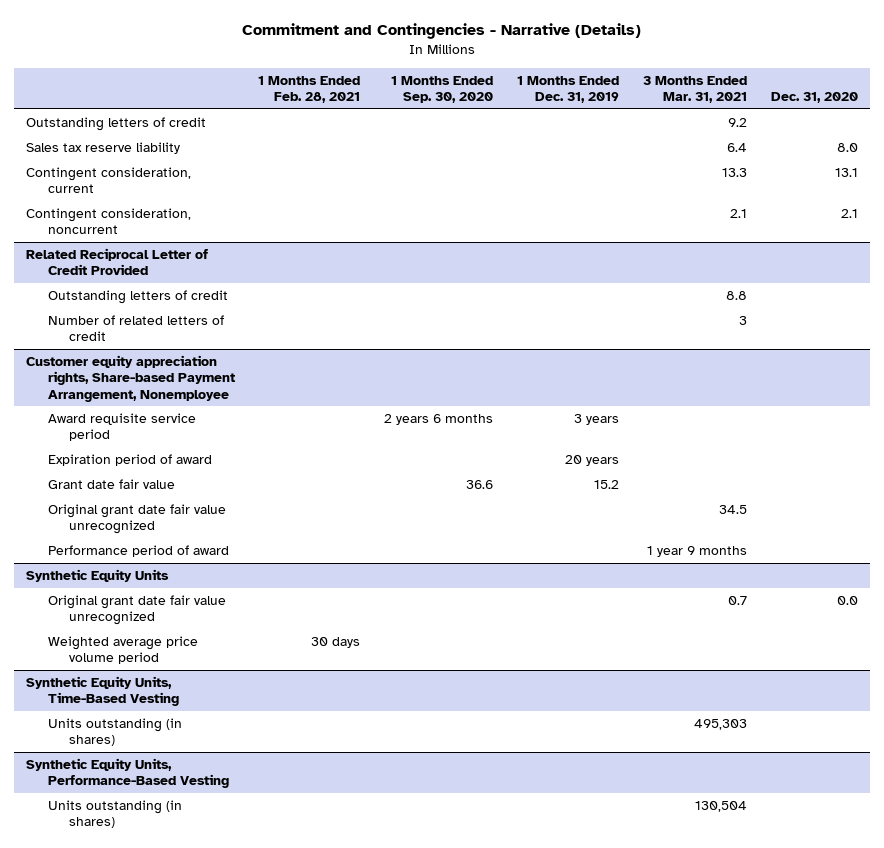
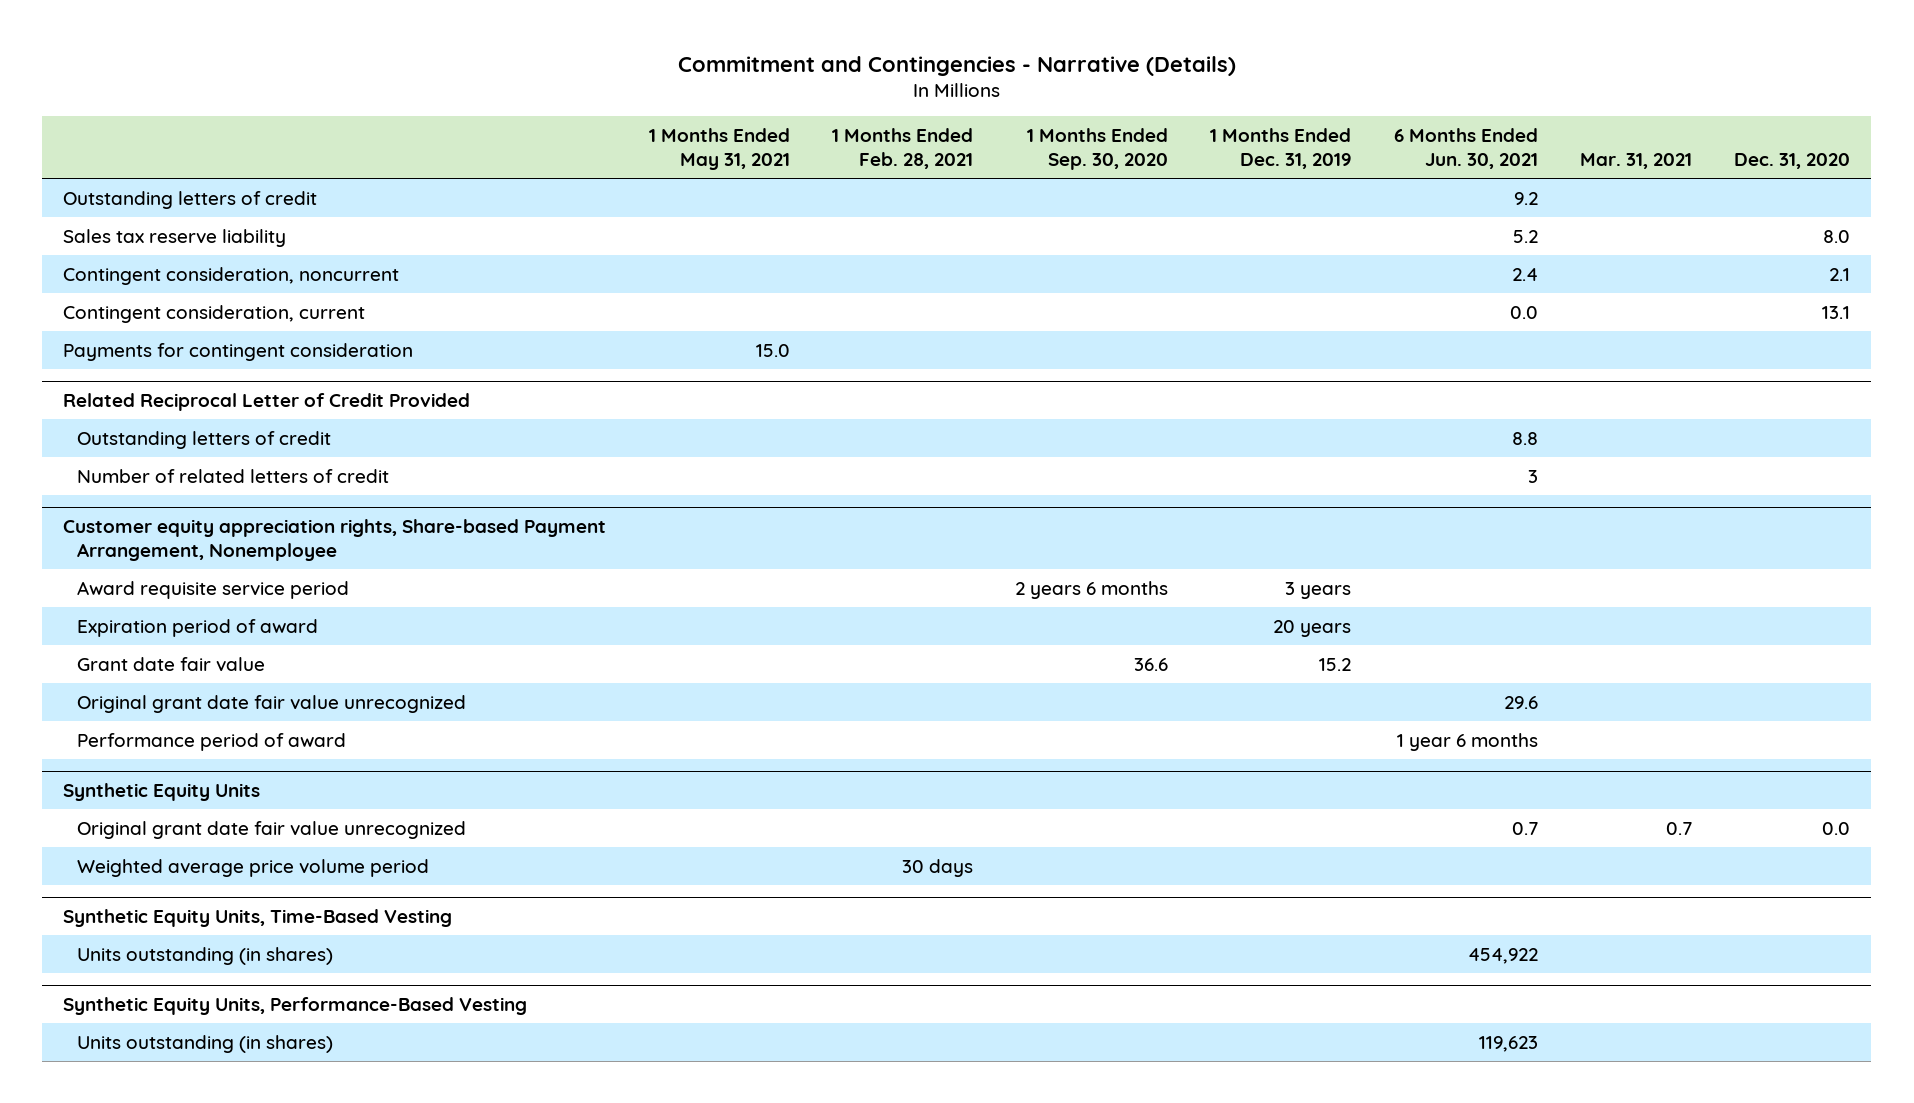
- | 1 Months Ended Feb. 28, 2021 | 1 Months Ended Sep. 30, 2020 | 1 Months Ended Dec. 31, 2019 | 3 Months Ended Mar. 31, 2021 | Dec. 31, 2020
+ | 1 Months Ended May 31, 2021 | 1 Months Ended Feb. 28, 2021 | 1 Months Ended Sep. 30, 2020 | 1 Months Ended Dec. 31, 2019 | 6 Months Ended Jun. 30, 2021 | Mar. 31, 2021 | Dec. 31, 2020
moved down: Contingent consideration, current | | | | | 0.0 | | 13.1
+ Payments for contingent consideration | 15.0 | | | | | |

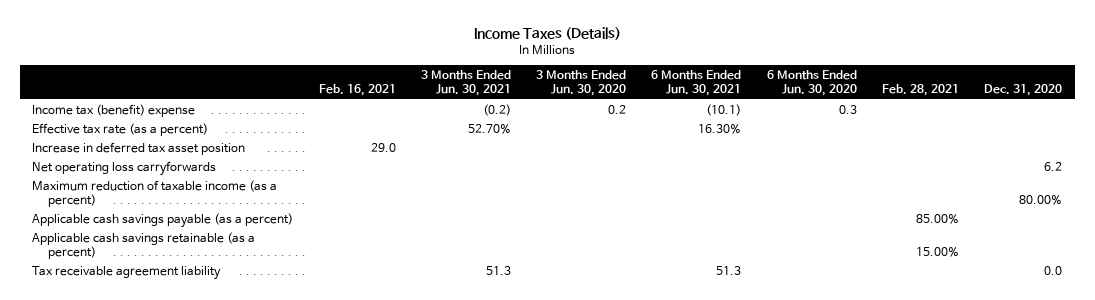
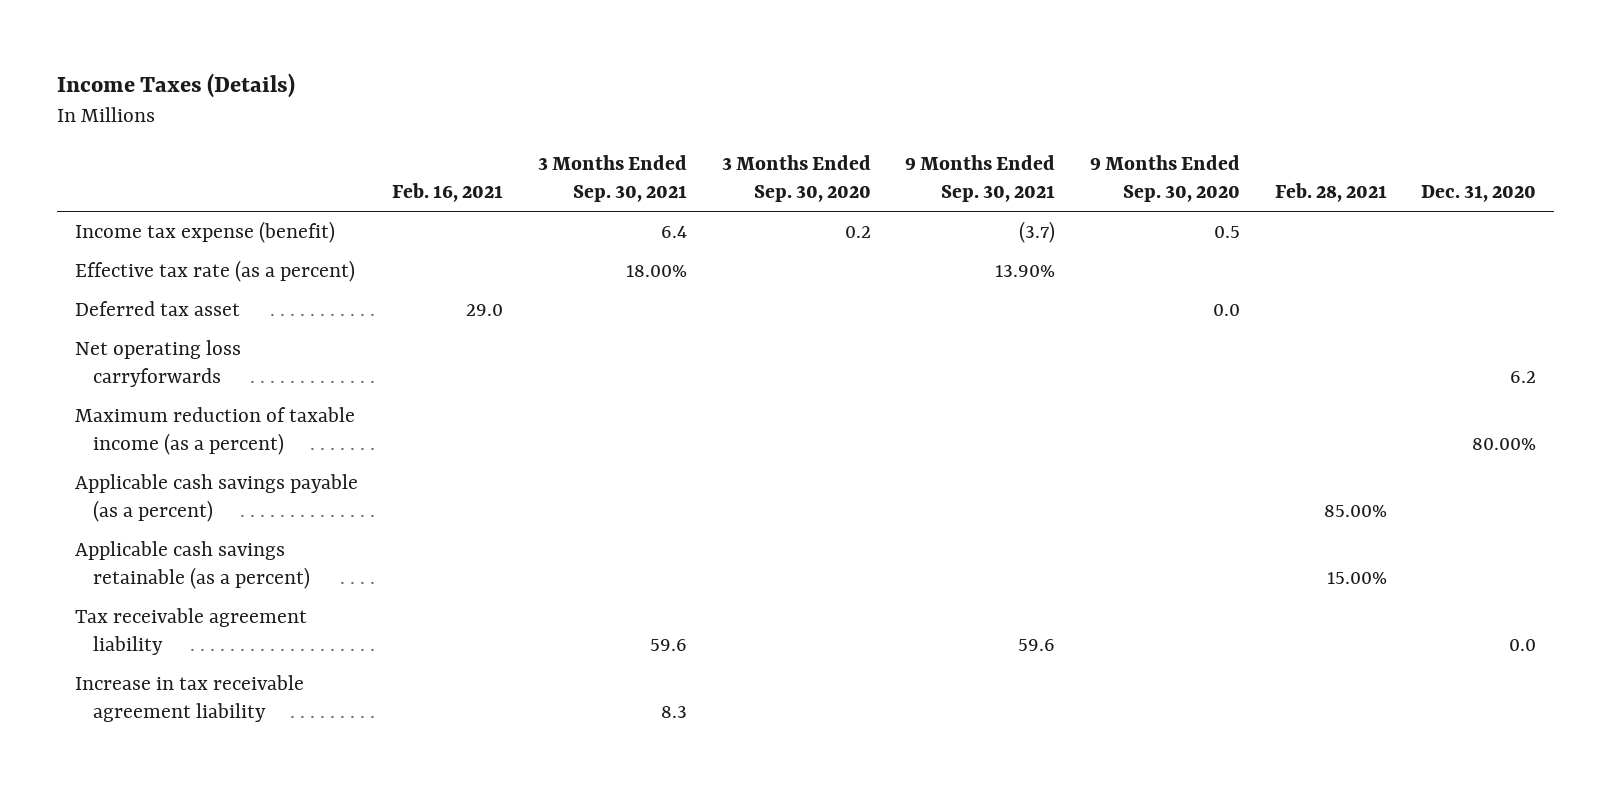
- | Feb. 16, 2021 | 3 Months Ended Jun. 30, 2021 | 3 Months Ended Jun. 30, 2020 | 6 Months Ended Jun. 30, 2021 | 6 Months Ended Jun. 30, 2020 | Feb. 28, 2021 | Dec. 31, 2020
+ | Feb. 16, 2021 | 3 Months Ended Sep. 30, 2021 | 3 Months Ended Sep. 30, 2020 | 9 Months Ended Sep. 30, 2021 | 9 Months Ended Sep. 30, 2020 | Feb. 28, 2021 | Dec. 31, 2020
- Income tax (benefit) expense | | (0.2) | 0.2 | (10.1) | 0.3 | |
+ Income tax expense (benefit) | | 6.4 | 0.2 | (3.7) | 0.5 | |
- Increase in deferred tax asset position | 29.0 | | | | | |
+ Deferred tax asset | 29.0 | | | | 0.0 | |
+ Increase in tax receivable agreement liability | | 8.3 | | | | |

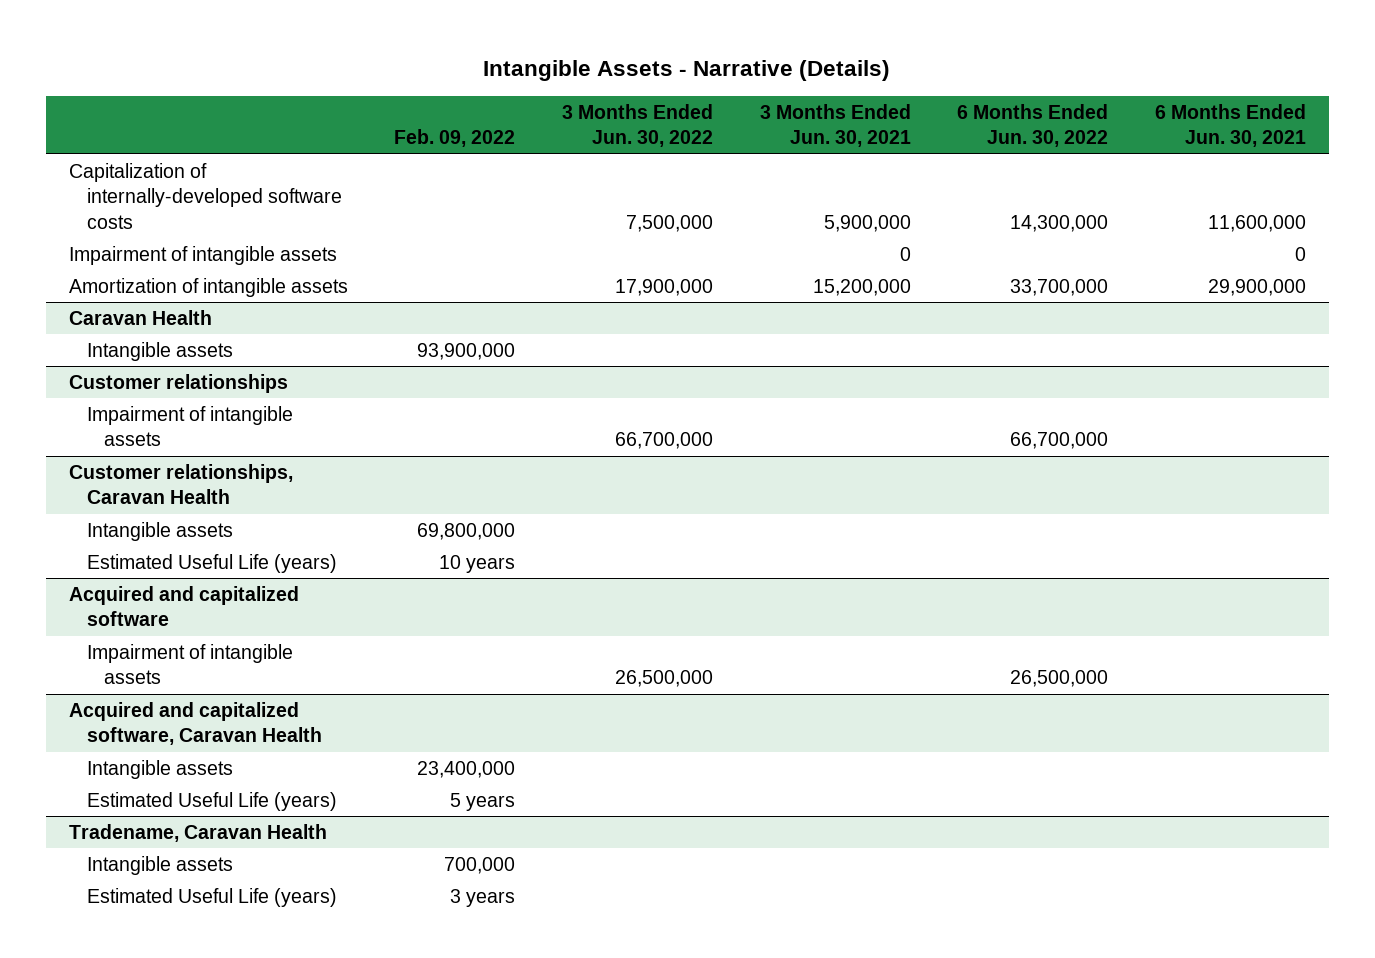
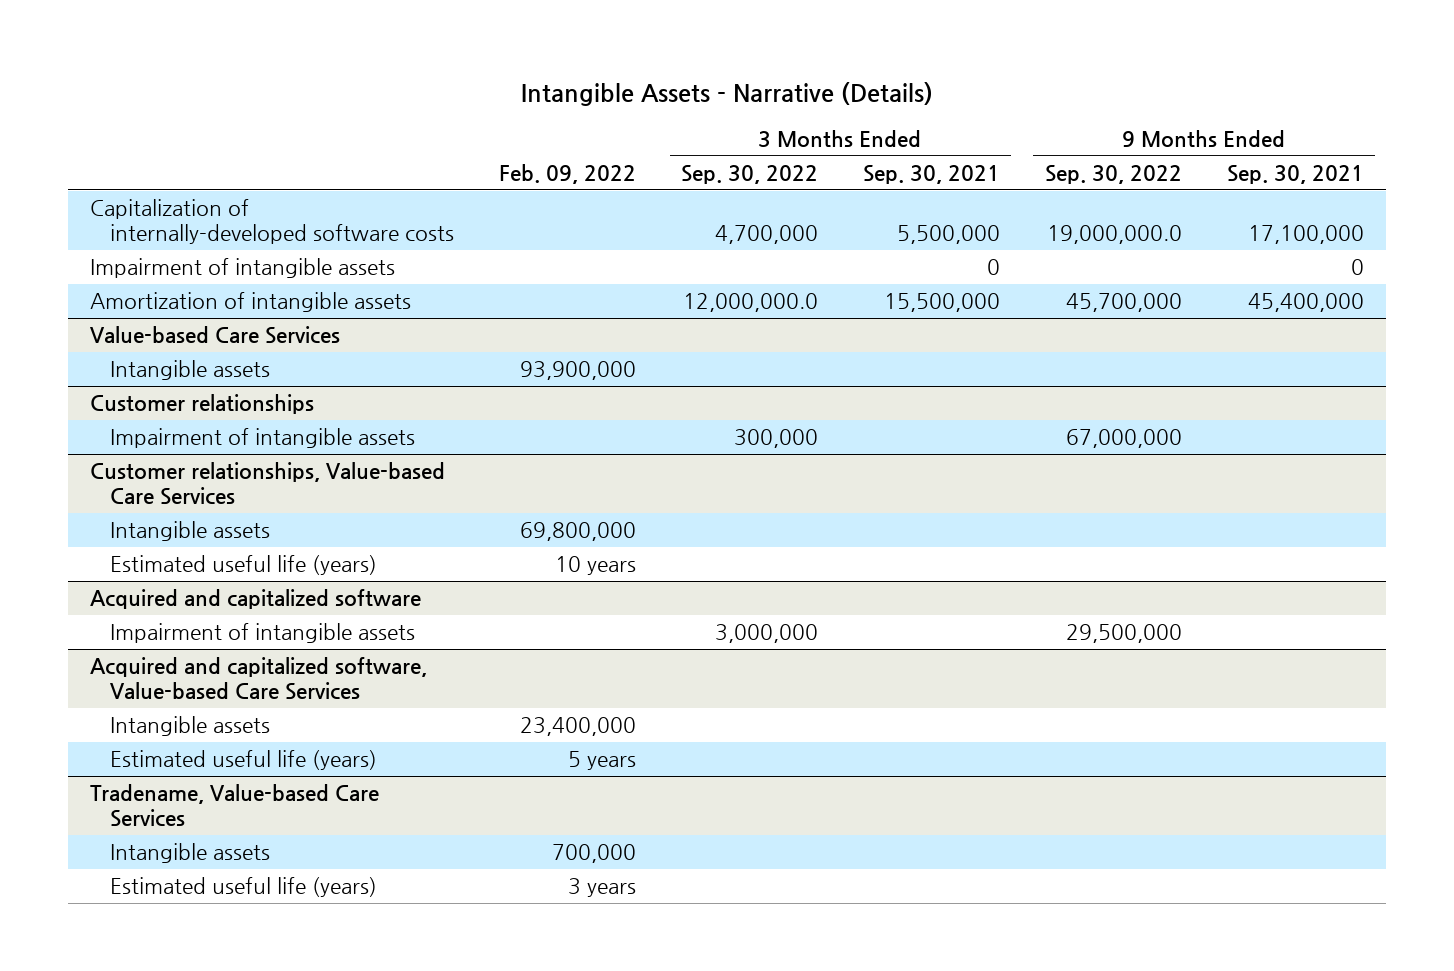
- | Feb. 09, 2022 | 3 Months Ended Jun. 30, 2022 | 3 Months Ended Jun. 30, 2021 | 6 Months Ended Jun. 30, 2022 | 6 Months Ended Jun. 30, 2021
+ | Feb. 09, 2022 | 3 Months Ended Sep. 30, 2022 | 3 Months Ended Sep. 30, 2021 | 9 Months Ended Sep. 30, 2022 | 9 Months Ended Sep. 30, 2021
- Caravan Health
+ Value-based Care Services
- Customer relationships, Caravan Health
+ Customer relationships, Value-based Care Services
- Estimated Useful Life (years) | 10 years | | | |
+ Estimated useful life (years) | 10 years | | | |
- Acquired and capitalized software, Caravan Health
+ Acquired and capitalized software, Value-based Care Services
- Estimated Useful Life (years) | 5 years | | | |
- Tradename, Caravan Health
+ Estimated useful life (years) | 5 years | | | |
+ Tradename, Value-based Care Services
- Estimated Useful Life (years) | 3 years | | | |
+ Estimated useful life (years) | 3 years | | | |

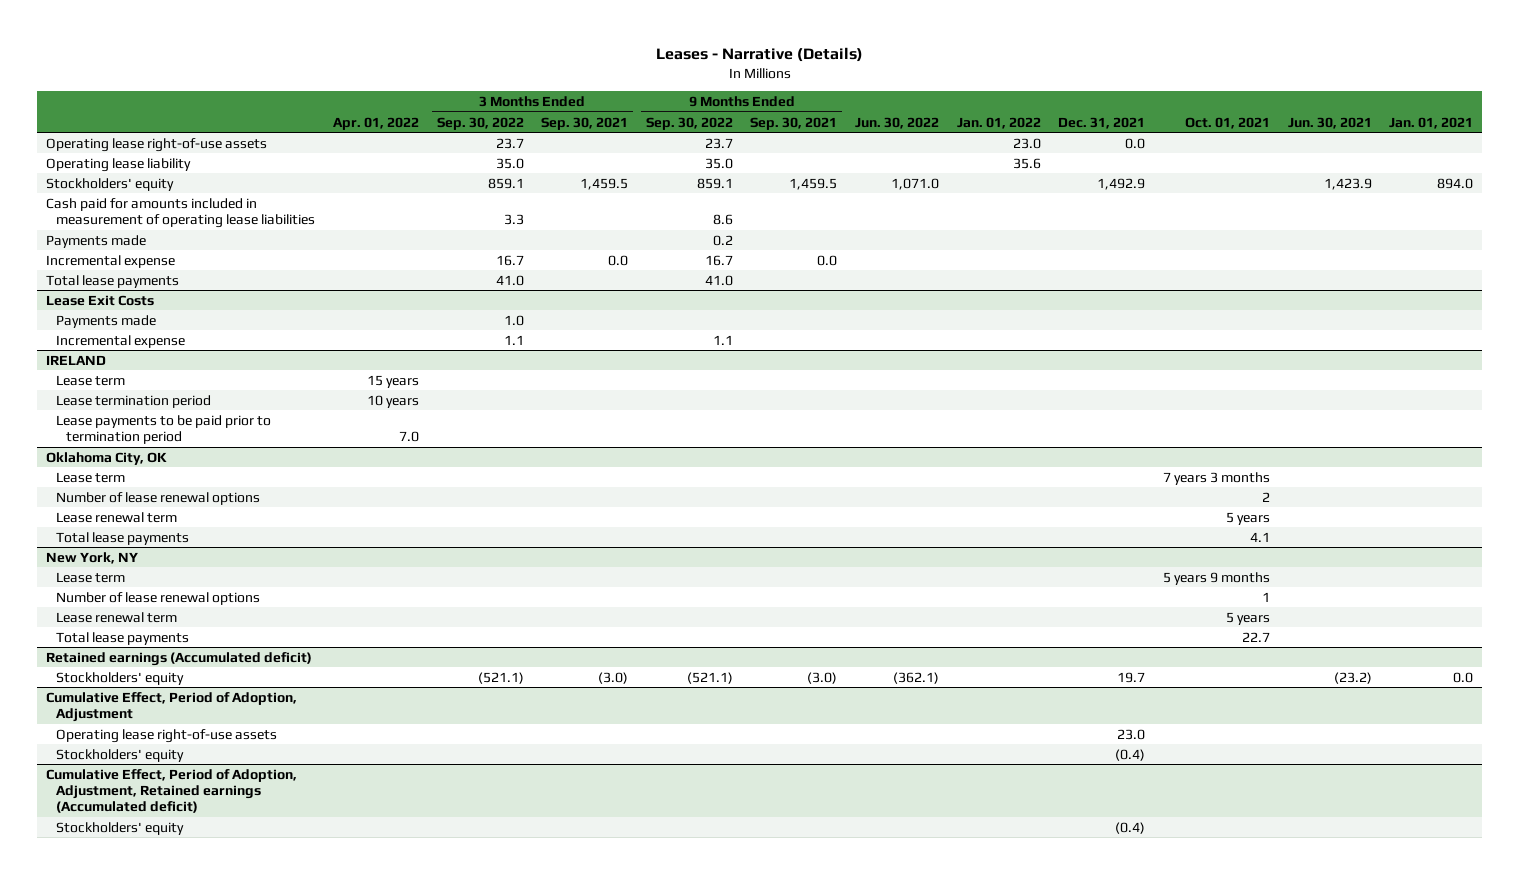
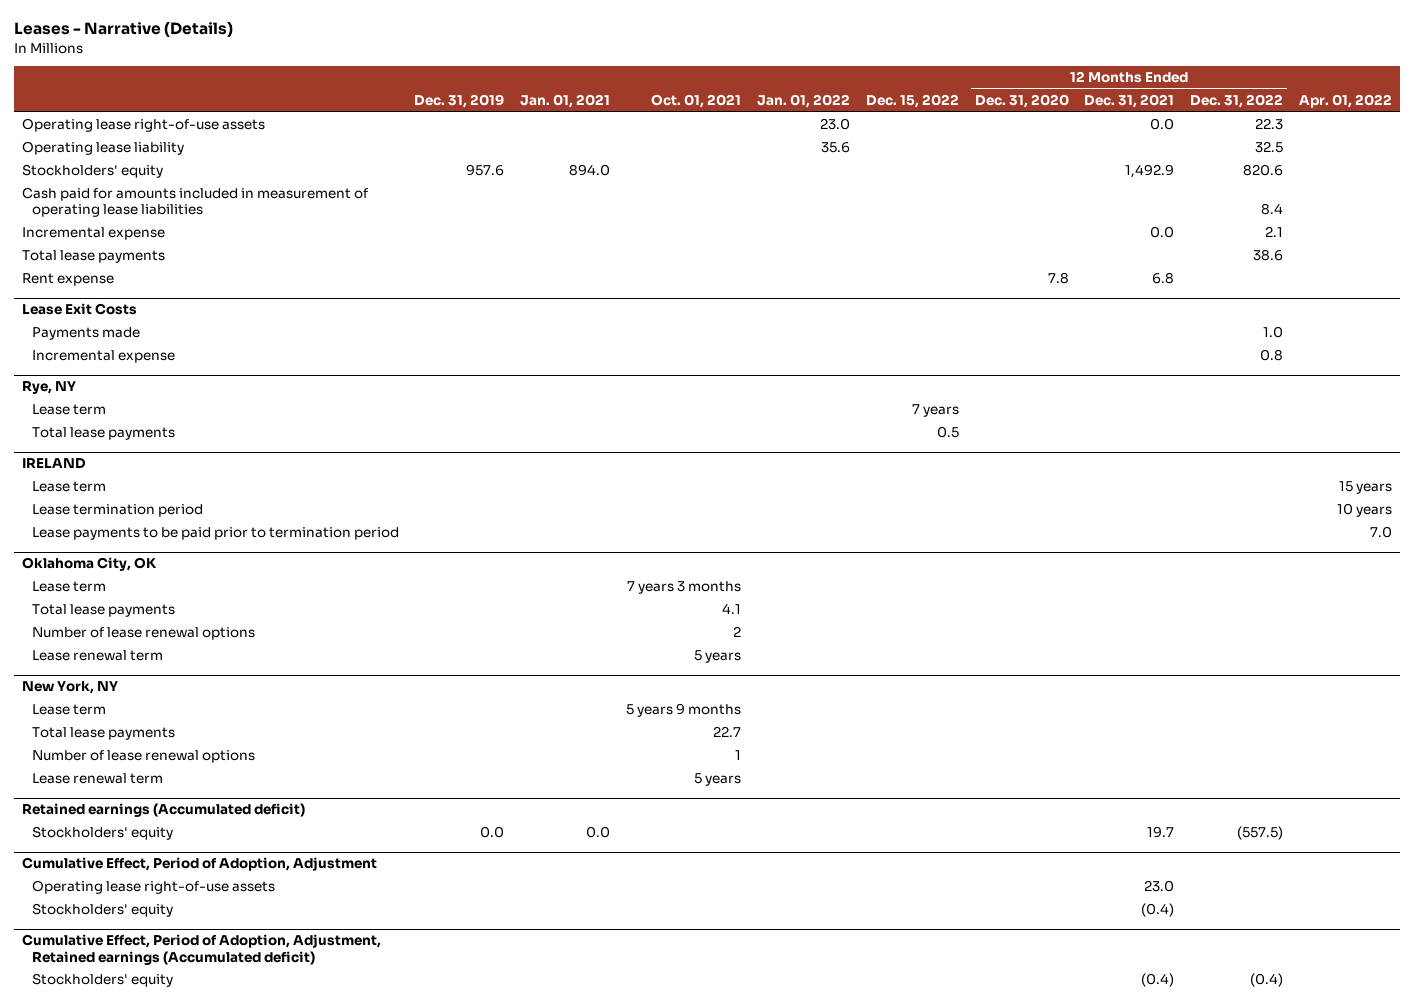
- | Apr. 01, 2022 | 3 Months Ended Sep. 30, 2022 | 3 Months Ended Sep. 30, 2021 | 9 Months Ended Sep. 30, 2022 | 9 Months Ended Sep. 30, 2021 | Jun. 30, 2022 | Jan. 01, 2022 | Dec. 31, 2021 | Oct. 01, 2021 | Jun. 30, 2021 | Jan. 01, 2021
+ | Dec. 31, 2019 | Jan. 01, 2021 | Oct. 01, 2021 | Jan. 01, 2022 | Dec. 15, 2022 | 12 Months Ended Dec. 31, 2020 | 12 Months Ended Dec. 31, 2021 | 12 Months Ended Dec. 31, 2022 | Apr. 01, 2022
- Payments made | | | | 0.2 | | | | | | |
+ Rent expense | | | | | | 7.8 | 6.8 | |
+ Rye, NY
+ Lease term | | | | | 7 years | | | |
+ Total lease payments | | | | | 0.5 | | | |
@ Oklahoma City, OK
moved up: Total lease payments | | | 4.1 | | | | | |
@ New York, NY
moved up: Total lease payments | | | 22.7 | | | | | |

